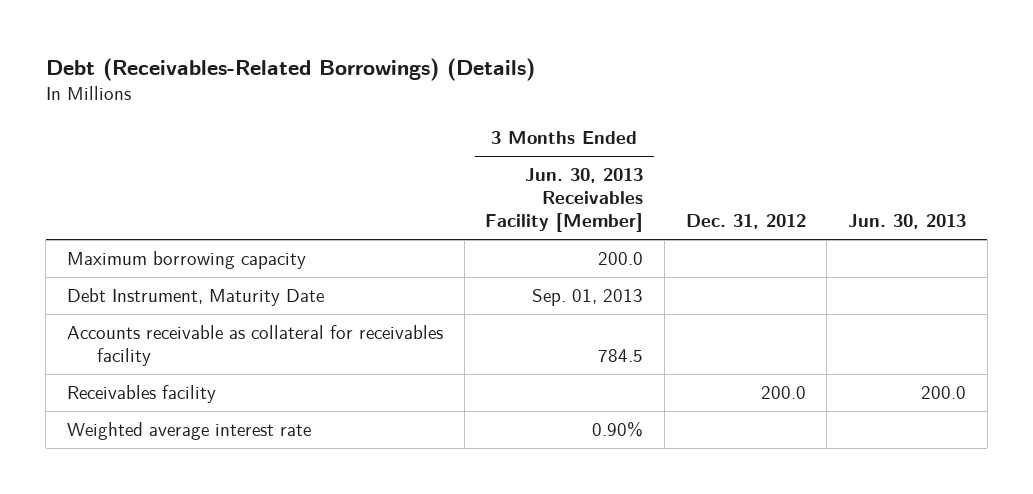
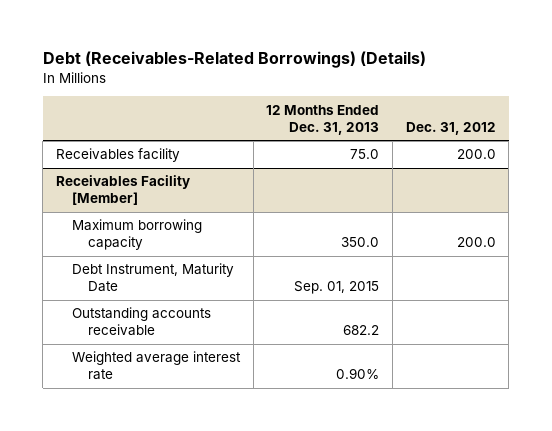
- | 3 Months Ended Jun. 30, 2013 Receivables Facility [Member] | Dec. 31, 2012 | Jun. 30, 2013
+ | 12 Months Ended Dec. 31, 2013 | Dec. 31, 2012
- Maximum borrowing capacity | 200.0 | |
- Debt Instrument, Maturity Date | Sep. 01, 2013 | |
- Accounts receivable as collateral for receivables facility | 784.5 | |
- Weighted average interest rate | 0.90% | |
+ Receivables Facility [Member]
+ Maximum borrowing capacity | 350.0 | 200.0
+ Debt Instrument, Maturity Date | Sep. 01, 2015 |
+ Outstanding accounts receivable | 682.2 |
+ Weighted average interest rate | 0.90% |

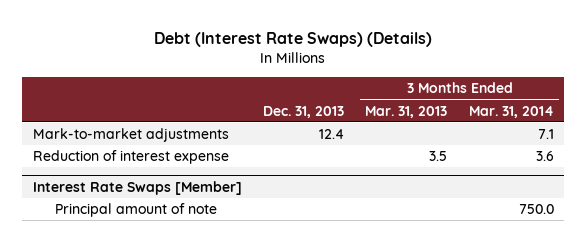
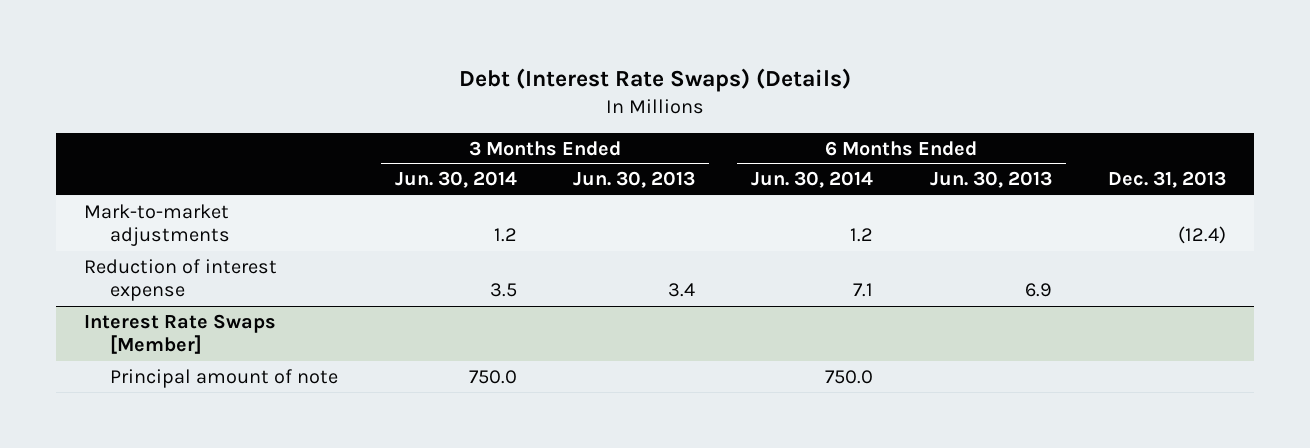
- | Dec. 31, 2013 | 3 Months Ended Mar. 31, 2013 | 3 Months Ended Mar. 31, 2014
+ | 3 Months Ended Jun. 30, 2014 | 3 Months Ended Jun. 30, 2013 | 6 Months Ended Jun. 30, 2014 | 6 Months Ended Jun. 30, 2013 | Dec. 31, 2013
- Mark-to-market adjustments | 12.4 | | 7.1
+ Mark-to-market adjustments | 1.2 | | 1.2 | | (12.4)

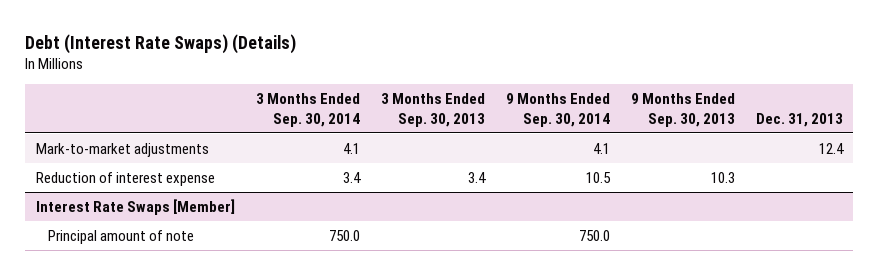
- | 3 Months Ended Jun. 30, 2014 | 3 Months Ended Jun. 30, 2013 | 6 Months Ended Jun. 30, 2014 | 6 Months Ended Jun. 30, 2013 | Dec. 31, 2013
+ | 3 Months Ended Sep. 30, 2014 | 3 Months Ended Sep. 30, 2013 | 9 Months Ended Sep. 30, 2014 | 9 Months Ended Sep. 30, 2013 | Dec. 31, 2013
- Mark-to-market adjustments | 1.2 | | 1.2 | | (12.4)
+ Mark-to-market adjustments | 4.1 | | 4.1 | | 12.4

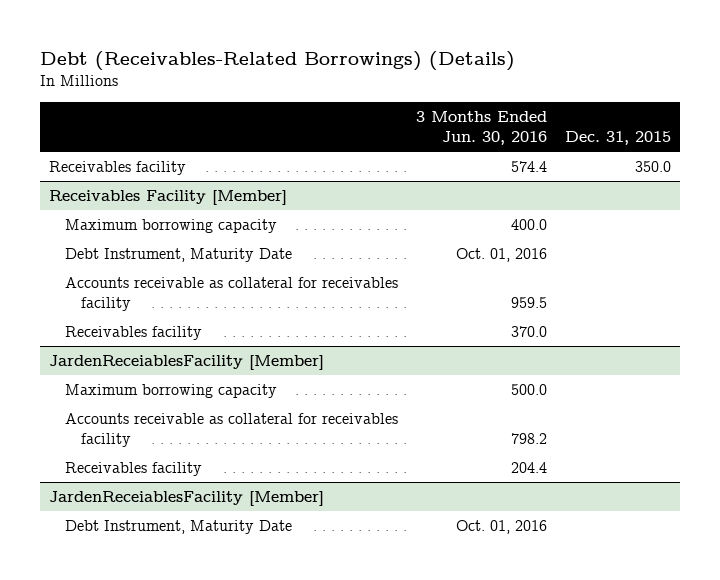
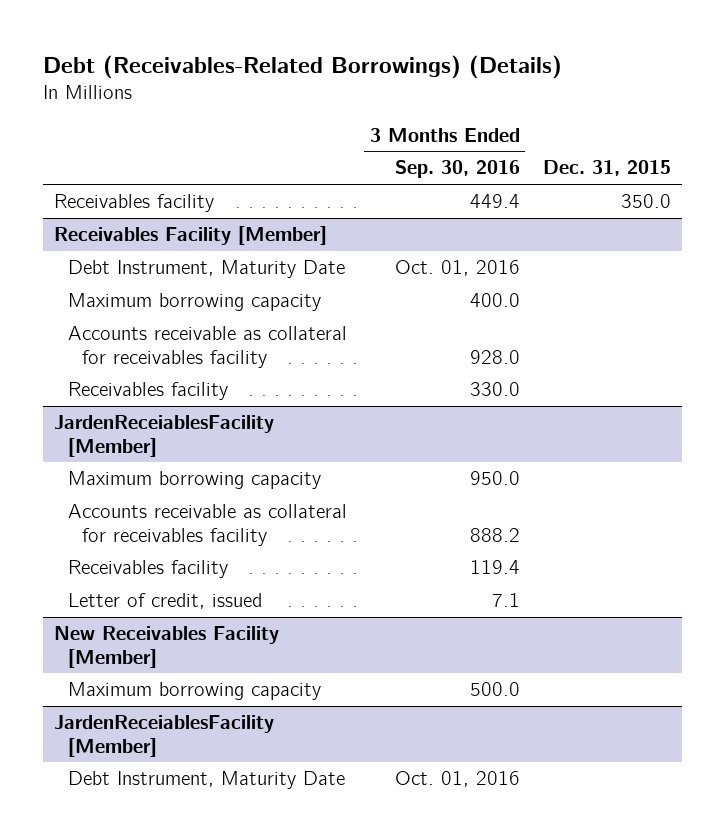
- | 3 Months Ended Jun. 30, 2016 | Dec. 31, 2015
+ | 3 Months Ended Sep. 30, 2016 | Dec. 31, 2015
@ Receivables Facility [Member]
moved down: Maximum borrowing capacity | 400.0 |
@ JardenReceiablesFacility [Member]
+ Letter of credit, issued | 7.1 |
+ New Receivables Facility [Member]
+ Maximum borrowing capacity | 500.0 |

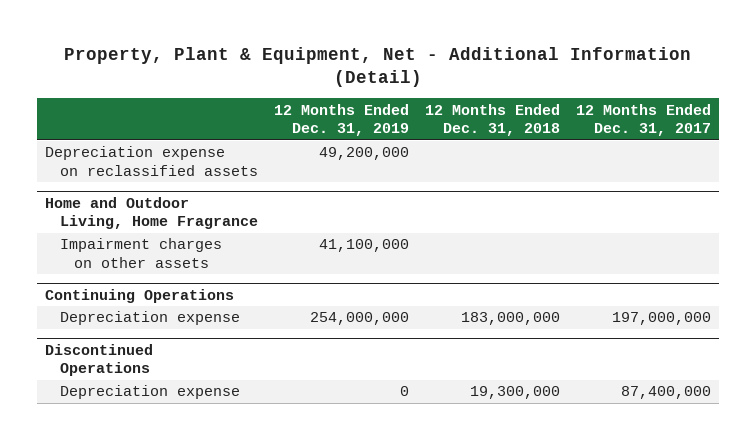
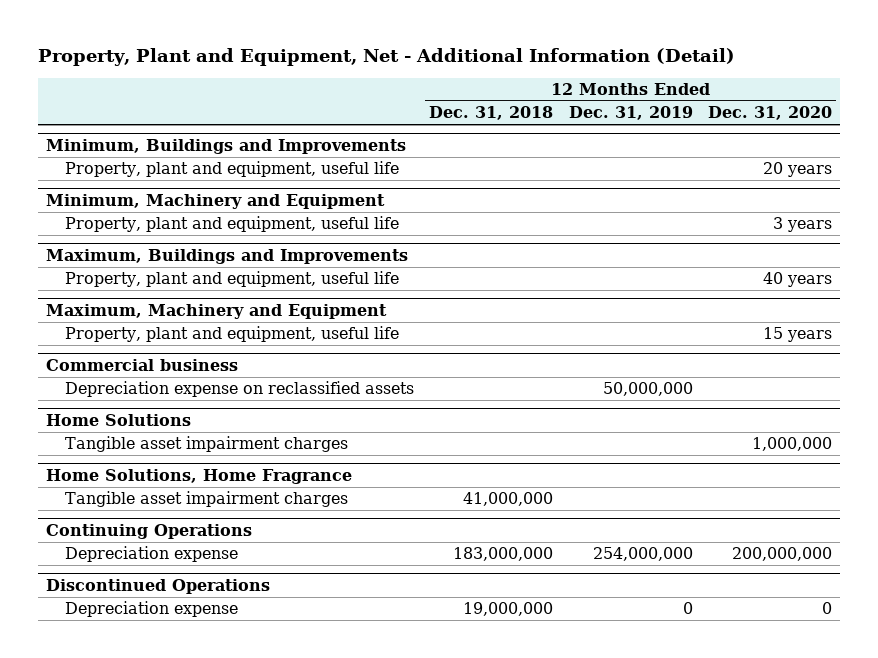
- Property, Plant & Equipment, Net - Additional Information (Detail)
+ Property, Plant and Equipment, Net - Additional Information (Detail)
- | 12 Months Ended Dec. 31, 2019 | 12 Months Ended Dec. 31, 2018 | 12 Months Ended Dec. 31, 2017
+ | 12 Months Ended Dec. 31, 2018 | 12 Months Ended Dec. 31, 2019 | 12 Months Ended Dec. 31, 2020
- Depreciation expense on reclassified assets | 49,200,000 | |
- Home and Outdoor Living, Home Fragrance
- Impairment charges on other assets | 41,100,000 | |
+ Minimum, Buildings and Improvements
+ Property, plant and equipment, useful life | | | 20 years
+ Minimum, Machinery and Equipment
+ Property, plant and equipment, useful life | | | 3 years
+ Maximum, Buildings and Improvements
+ Property, plant and equipment, useful life | | | 40 years
+ Maximum, Machinery and Equipment
+ Property, plant and equipment, useful life | | | 15 years
+ Commercial business
+ Depreciation expense on reclassified assets | | 50,000,000 |
+ Home Solutions
+ Tangible asset impairment charges | | | 1,000,000
+ Home Solutions, Home Fragrance
+ Tangible asset impairment charges | 41,000,000 | |
@ Discontinued Operations
- Depreciation expense | 0 | 19,300,000 | 87,400,000
+ Depreciation expense | 19,000,000 | 0 | 0

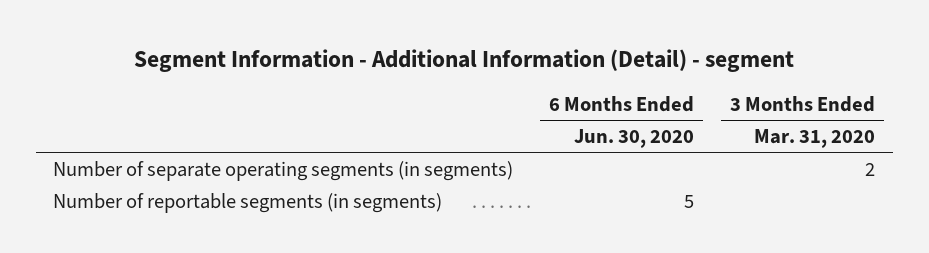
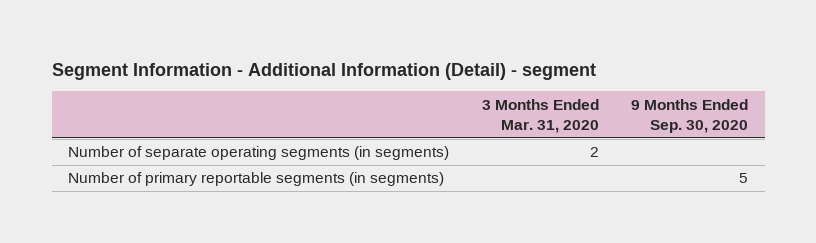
- | 6 Months Ended Jun. 30, 2020 | 3 Months Ended Mar. 31, 2020
+ | 3 Months Ended Mar. 31, 2020 | 9 Months Ended Sep. 30, 2020
- Number of reportable segments (in segments) | 5 |
+ Number of primary reportable segments (in segments) | | 5

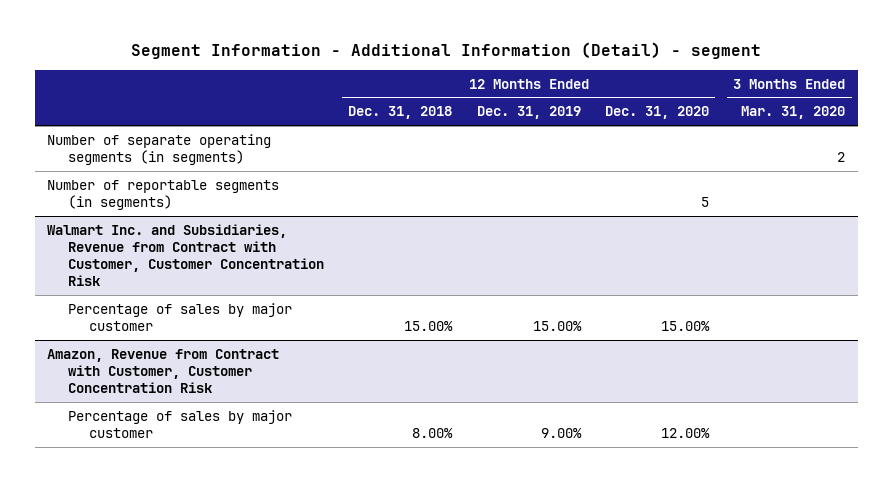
- | 3 Months Ended Mar. 31, 2020 | 9 Months Ended Sep. 30, 2020
+ | 12 Months Ended Dec. 31, 2018 | 12 Months Ended Dec. 31, 2019 | 12 Months Ended Dec. 31, 2020 | 3 Months Ended Mar. 31, 2020
- Number of primary reportable segments (in segments) | | 5
+ Number of reportable segments (in segments) | | | 5 |
+ Walmart Inc. and Subsidiaries, Revenue from Contract with Customer, Customer Concentration Risk
+ Percentage of sales by major customer | 15.00% | 15.00% | 15.00% |
+ Amazon, Revenue from Contract with Customer, Customer Concentration Risk
+ Percentage of sales by major customer | 8.00% | 9.00% | 12.00% |

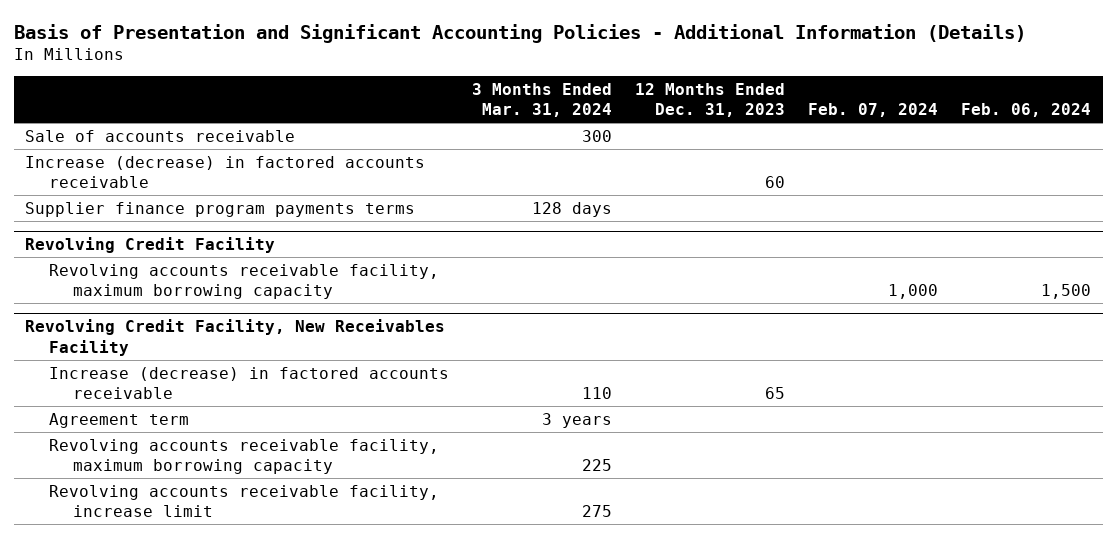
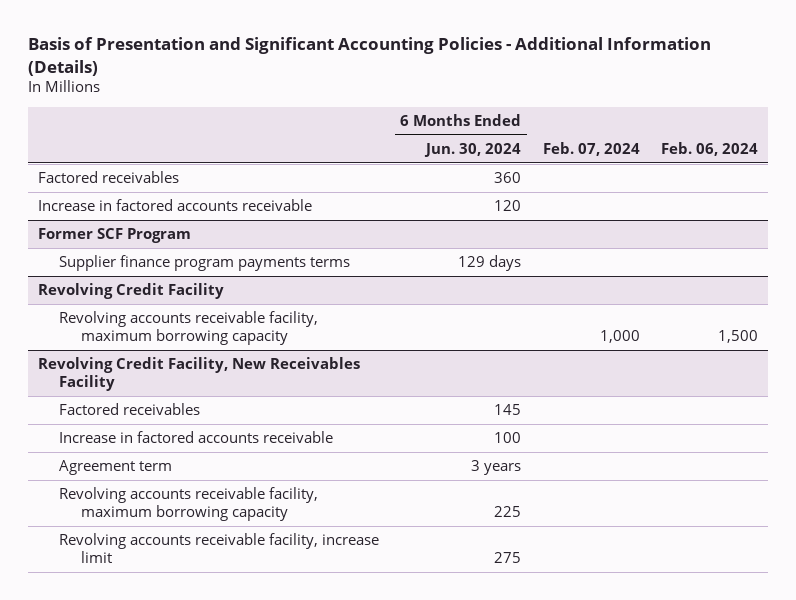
- | 3 Months Ended Mar. 31, 2024 | 12 Months Ended Dec. 31, 2023 | Feb. 07, 2024 | Feb. 06, 2024
+ | 6 Months Ended Jun. 30, 2024 | Feb. 07, 2024 | Feb. 06, 2024
- Sale of accounts receivable | 300 | | |
- Increase (decrease) in factored accounts receivable | | 60 | |
- Supplier finance program payments terms | 128 days | | |
+ Factored receivables | 360 | |
+ Increase in factored accounts receivable | 120 | |
+ Former SCF Program
+ Supplier finance program payments terms | 129 days | |
@ Revolving Credit Facility, New Receivables Facility
- Increase (decrease) in factored accounts receivable | 110 | 65 | |
+ Factored receivables | 145 | |
+ Increase in factored accounts receivable | 100 | |

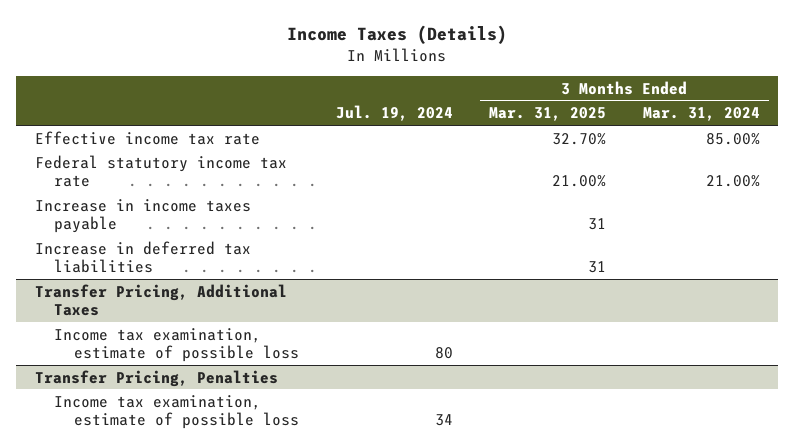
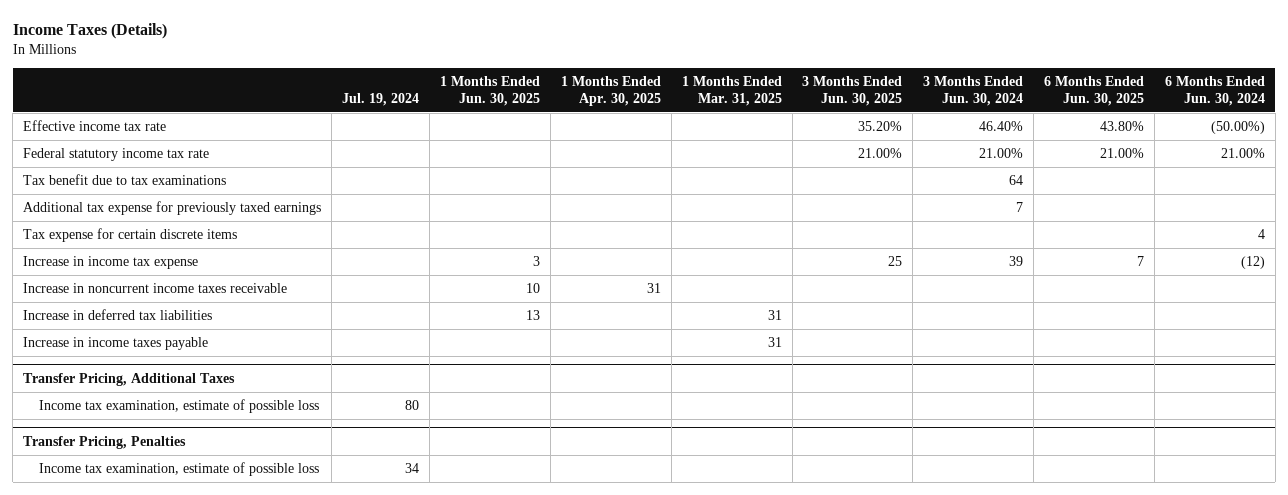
- | Jul. 19, 2024 | 3 Months Ended Mar. 31, 2025 | 3 Months Ended Mar. 31, 2024
+ | Jul. 19, 2024 | 1 Months Ended Jun. 30, 2025 | 1 Months Ended Apr. 30, 2025 | 1 Months Ended Mar. 31, 2025 | 3 Months Ended Jun. 30, 2025 | 3 Months Ended Jun. 30, 2024 | 6 Months Ended Jun. 30, 2025 | 6 Months Ended Jun. 30, 2024
+ Tax benefit due to tax examinations | | | | | | 64 | |
+ Additional tax expense for previously taxed earnings | | | | | | 7 | |
+ Tax expense for certain discrete items | | | | | | | | 4
+ Increase in income tax expense | | 3 | | | 25 | 39 | 7 | (12)
+ Increase in noncurrent income taxes receivable | | 10 | 31 | | | | |
moved down: Increase in income taxes payable | | | | 31 | | | |

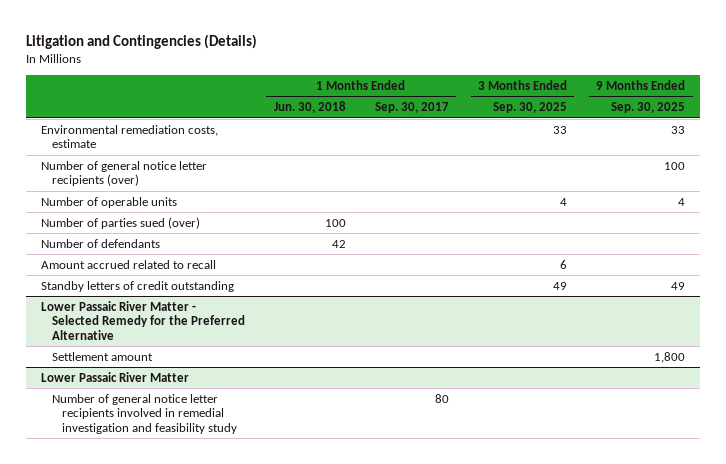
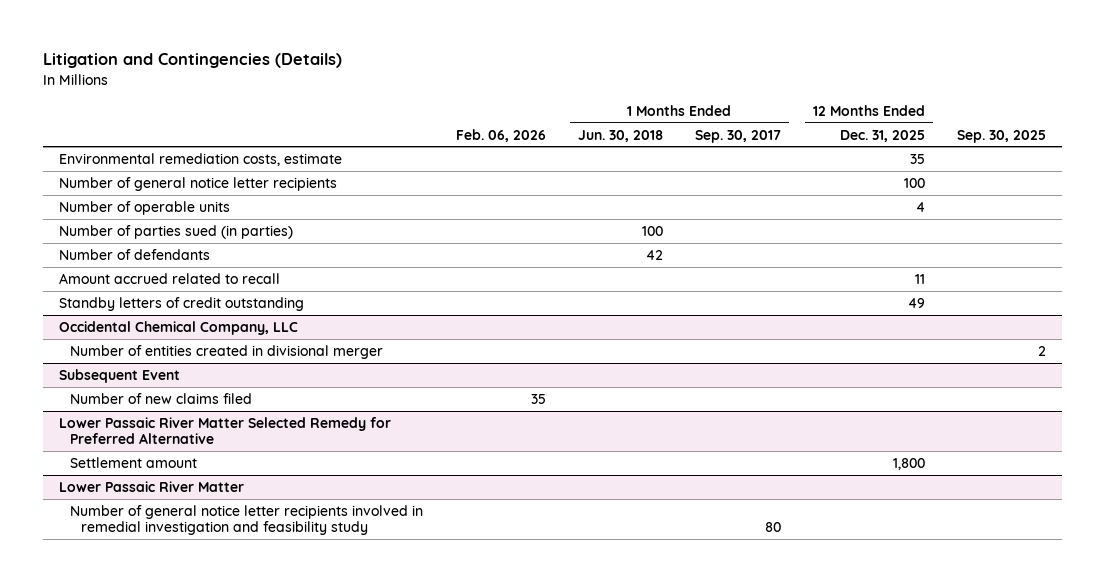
- | 1 Months Ended Jun. 30, 2018 | 1 Months Ended Sep. 30, 2017 | 3 Months Ended Sep. 30, 2025 | 9 Months Ended Sep. 30, 2025
+ | Feb. 06, 2026 | 1 Months Ended Jun. 30, 2018 | 1 Months Ended Sep. 30, 2017 | 12 Months Ended Dec. 31, 2025 | Sep. 30, 2025
- Number of general notice letter recipients (over) | | | | 100
+ Number of general notice letter recipients | | | | 100 |
- Number of parties sued (over) | 100 | | |
+ Number of parties sued (in parties) | | 100 | | |
- Lower Passaic River Matter - Selected Remedy for the Preferred Alternative
- Settlement amount | | | | 1,800
+ Occidental Chemical Company, LLC
+ Number of entities created in divisional merger | | | | | 2
+ Subsequent Event
+ Number of new claims filed | 35 | | | |
+ Lower Passaic River Matter Selected Remedy for Preferred Alternative
+ Settlement amount | | | | 1,800 |

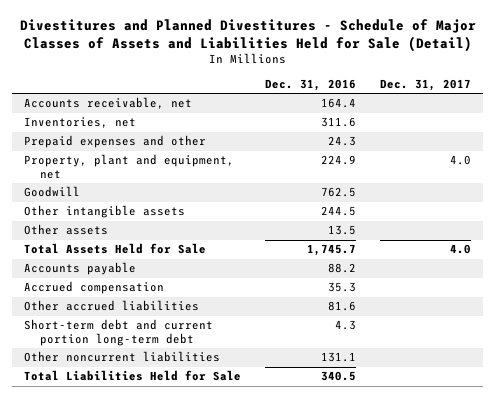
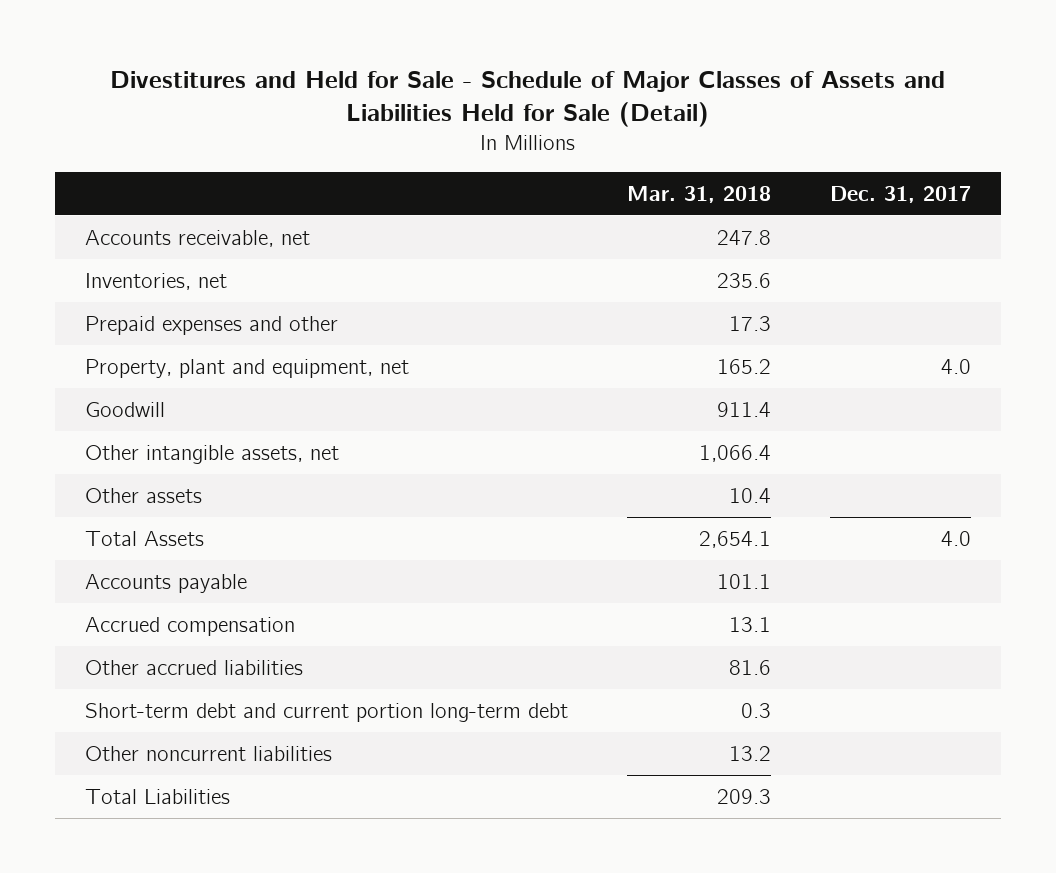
- Divestitures and Planned Divestitures - Schedule of Major Classes of Assets and Liabilities Held for Sale (Detail)
+ Divestitures and Held for Sale - Schedule of Major Classes of Assets and Liabilities Held for Sale (Detail)
- | Dec. 31, 2016 | Dec. 31, 2017
+ | Mar. 31, 2018 | Dec. 31, 2017
- Other intangible assets | 244.5 |
+ Other intangible assets, net | 1,066.4 |
- Total Assets Held for Sale | 1,745.7 | 4.0
+ Total Assets | 2,654.1 | 4.0
- Total Liabilities Held for Sale | 340.5 |
+ Total Liabilities | 209.3 |

